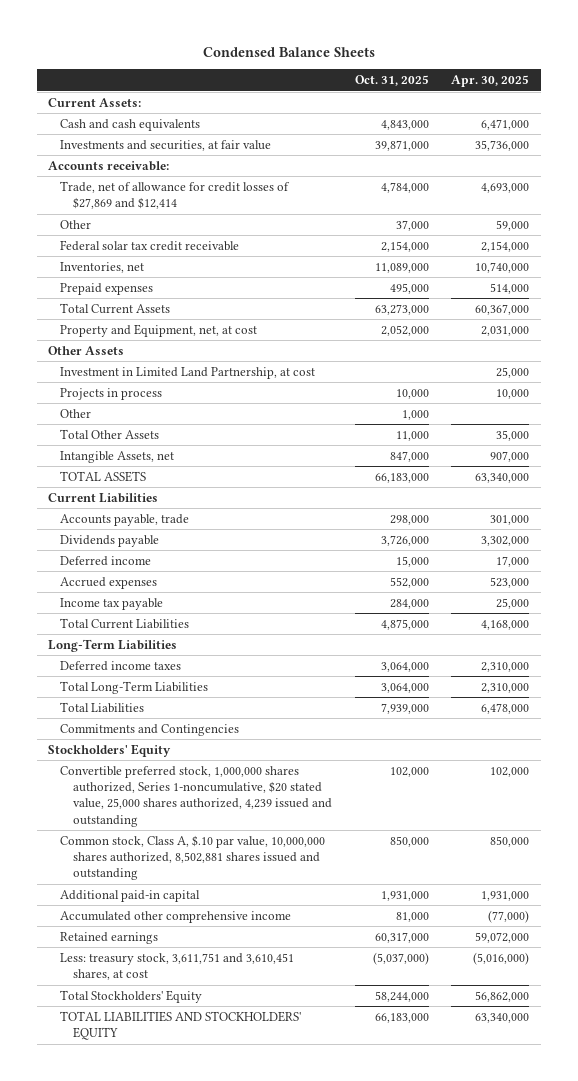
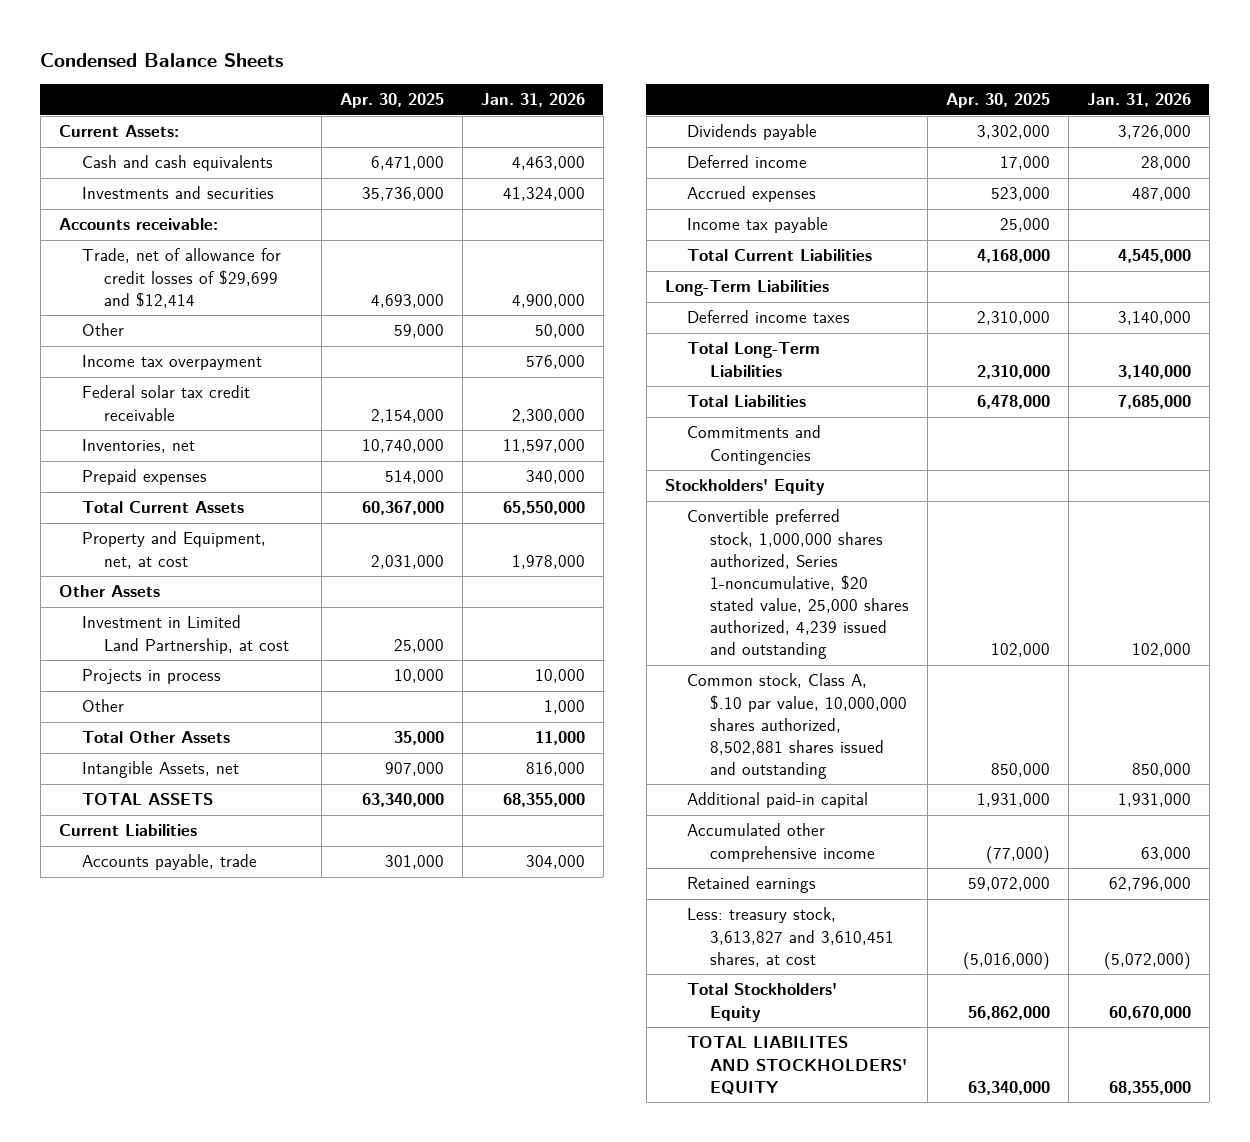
- | Oct. 31, 2025 | Apr. 30, 2025
+ | Apr. 30, 2025 | Jan. 31, 2026
- Investments and securities, at fair value | 39,871,000 | 35,736,000
+ Investments and securities | 35,736,000 | 41,324,000
- Trade, net of allowance for credit losses of $27,869 and $12,414 | 4,784,000 | 4,693,000
+ Trade, net of allowance for credit losses of $29,699 and $12,414 | 4,693,000 | 4,900,000
+ Income tax overpayment | | 576,000
- Less: treasury stock, 3,611,751 and 3,610,451 shares, at cost | (5,037,000) | (5,016,000)
+ Less: treasury stock, 3,613,827 and 3,610,451 shares, at cost | (5,016,000) | (5,072,000)
- TOTAL LIABILITIES AND STOCKHOLDERS' EQUITY | 66,183,000 | 63,340,000
+ TOTAL LIABILITES AND STOCKHOLDERS' EQUITY | 63,340,000 | 68,355,000

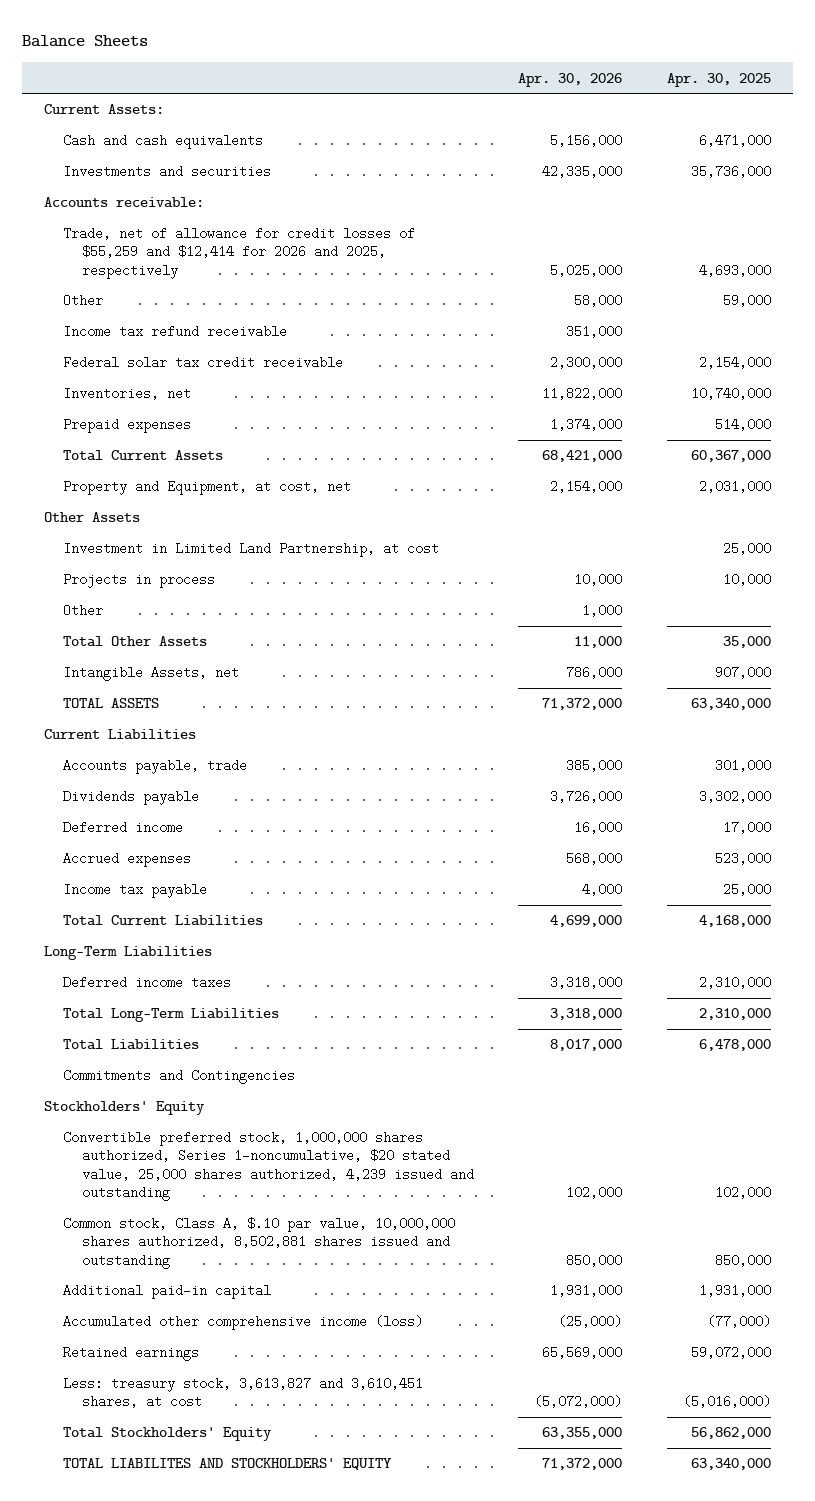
- Condensed Balance Sheets
+ Balance Sheets
- | Apr. 30, 2025 | Jan. 31, 2026
+ | Apr. 30, 2026 | Apr. 30, 2025
- Trade, net of allowance for credit losses of $29,699 and $12,414 | 4,693,000 | 4,900,000
+ Trade, net of allowance for credit losses of $55,259 and $12,414 for 2026 and 2025, respectively | 5,025,000 | 4,693,000
- Income tax overpayment | | 576,000
+ Income tax refund receivable | 351,000 |
- Property and Equipment, net, at cost | 2,031,000 | 1,978,000
+ Property and Equipment, at cost, net | 2,154,000 | 2,031,000
- Accumulated other comprehensive income | (77,000) | 63,000
+ Accumulated other comprehensive income (loss) | (25,000) | (77,000)

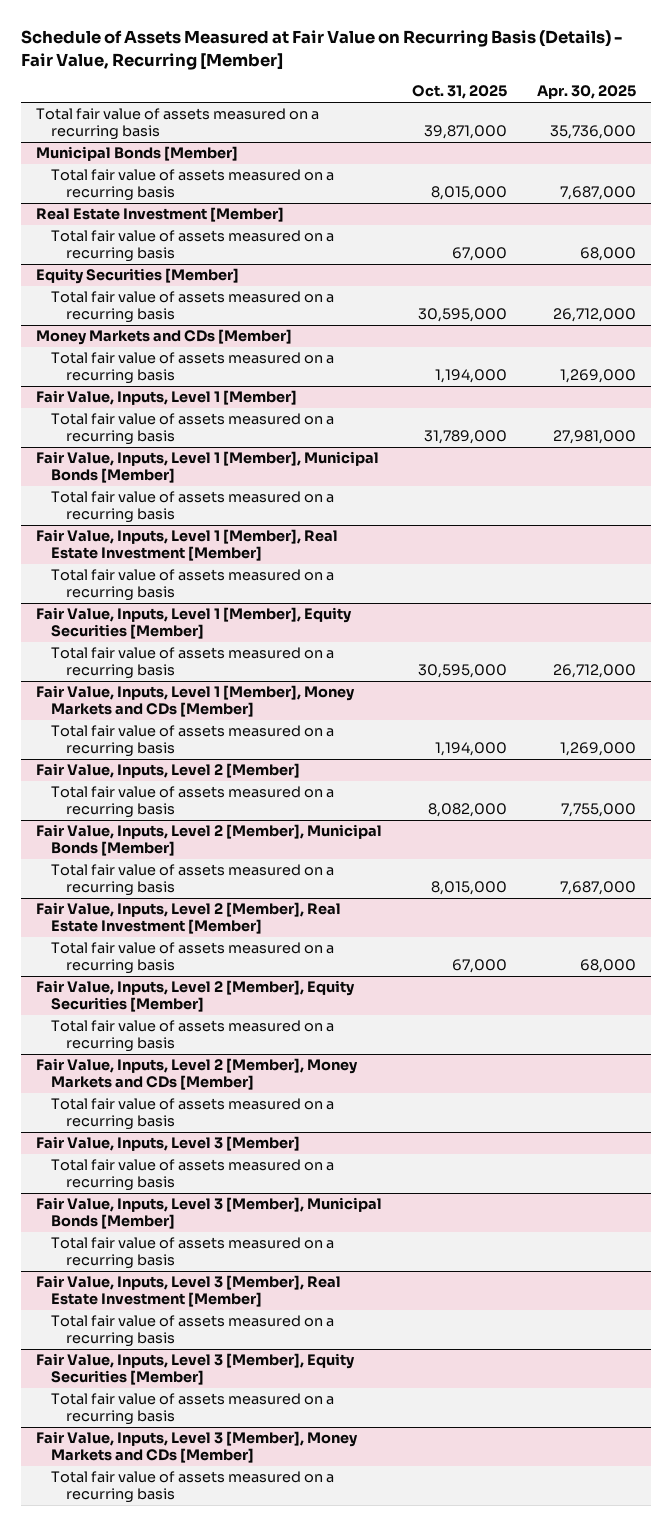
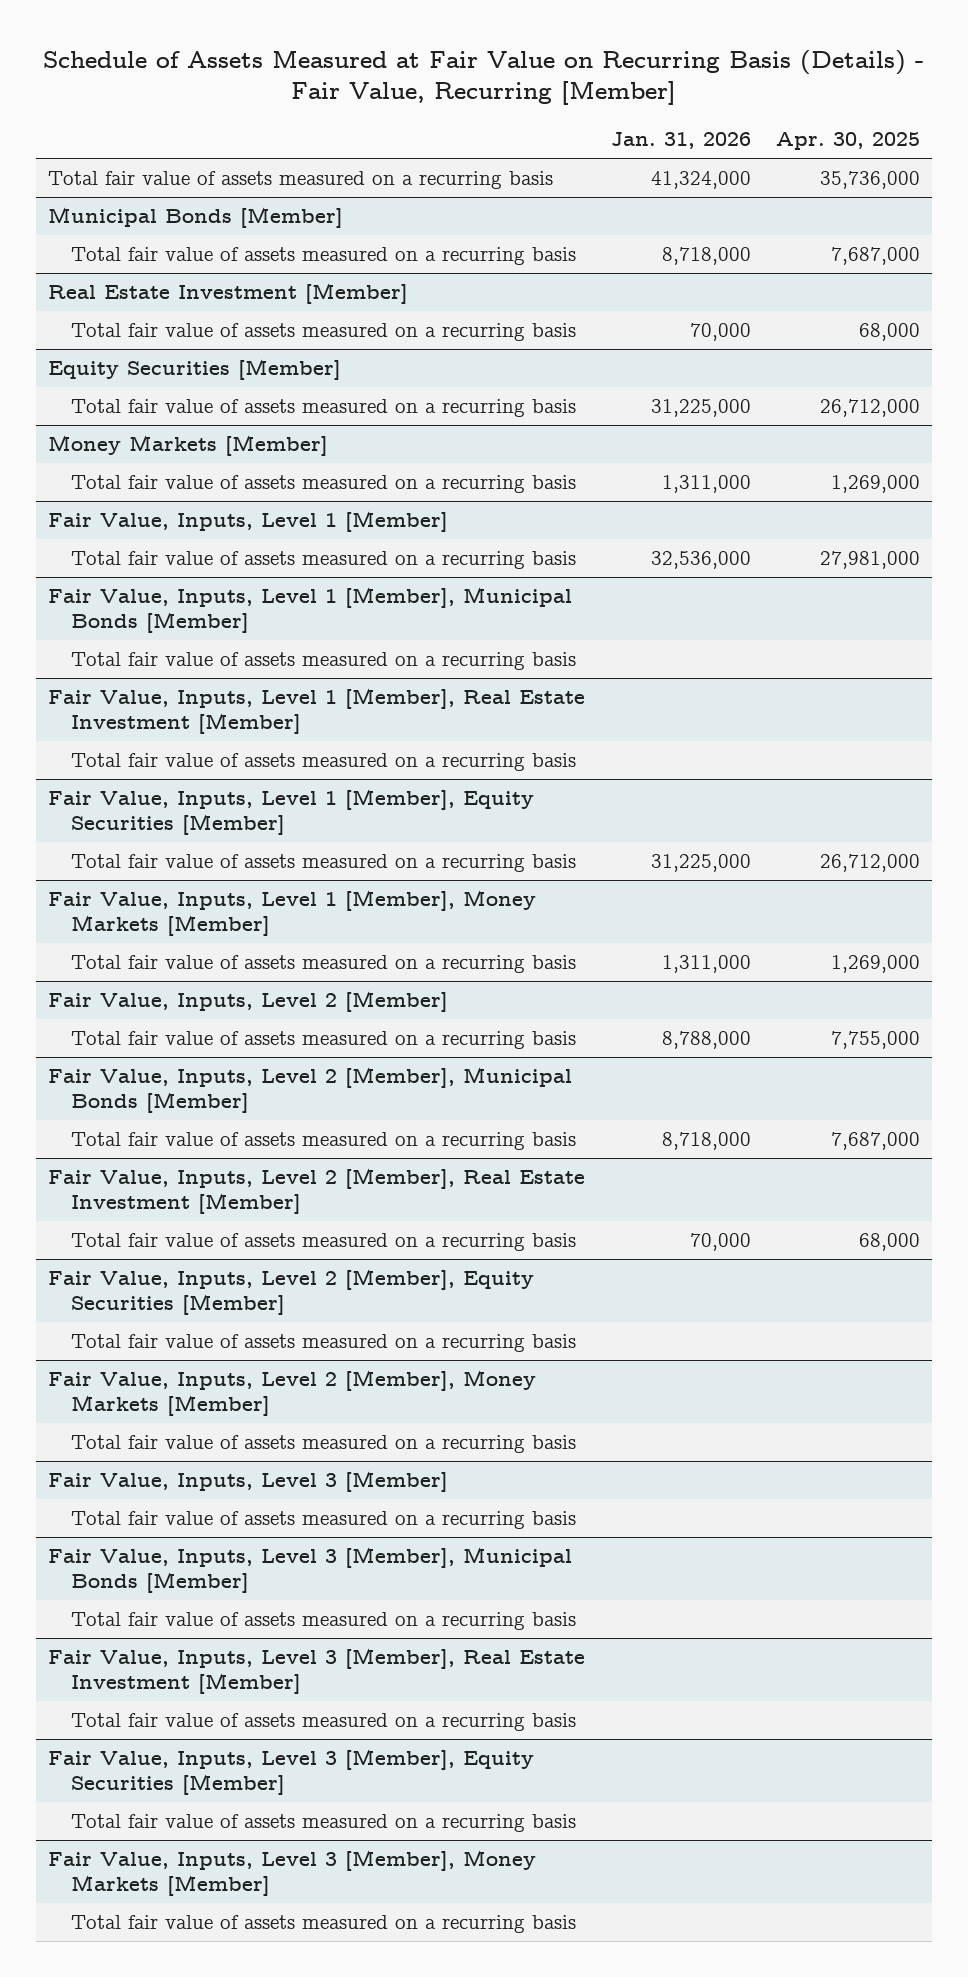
- | Oct. 31, 2025 | Apr. 30, 2025
+ | Jan. 31, 2026 | Apr. 30, 2025
- Money Markets and CDs [Member]
+ Money Markets [Member]
- Fair Value, Inputs, Level 1 [Member], Money Markets and CDs [Member]
+ Fair Value, Inputs, Level 1 [Member], Money Markets [Member]
- Fair Value, Inputs, Level 2 [Member], Money Markets and CDs [Member]
+ Fair Value, Inputs, Level 2 [Member], Money Markets [Member]
- Fair Value, Inputs, Level 3 [Member], Money Markets and CDs [Member]
+ Fair Value, Inputs, Level 3 [Member], Money Markets [Member]

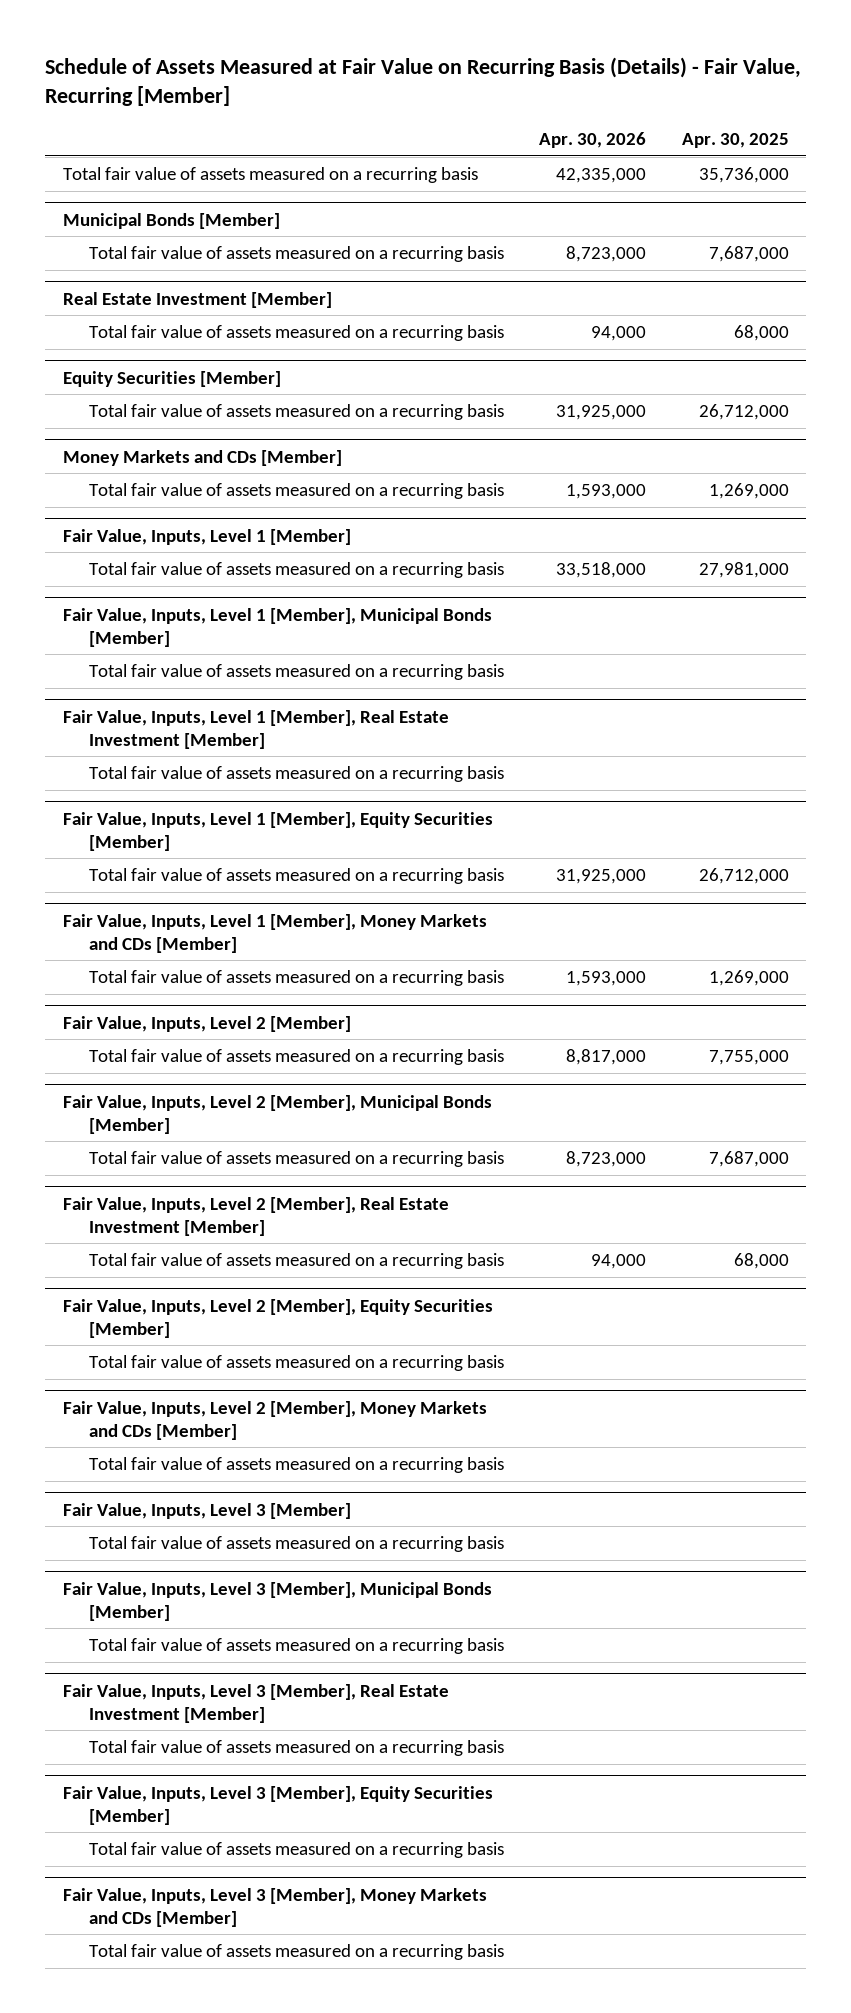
- | Jan. 31, 2026 | Apr. 30, 2025
+ | Apr. 30, 2026 | Apr. 30, 2025
- Money Markets [Member]
+ Money Markets and CDs [Member]
- Fair Value, Inputs, Level 1 [Member], Money Markets [Member]
+ Fair Value, Inputs, Level 1 [Member], Money Markets and CDs [Member]
- Fair Value, Inputs, Level 2 [Member], Money Markets [Member]
+ Fair Value, Inputs, Level 2 [Member], Money Markets and CDs [Member]
- Fair Value, Inputs, Level 3 [Member], Money Markets [Member]
+ Fair Value, Inputs, Level 3 [Member], Money Markets and CDs [Member]

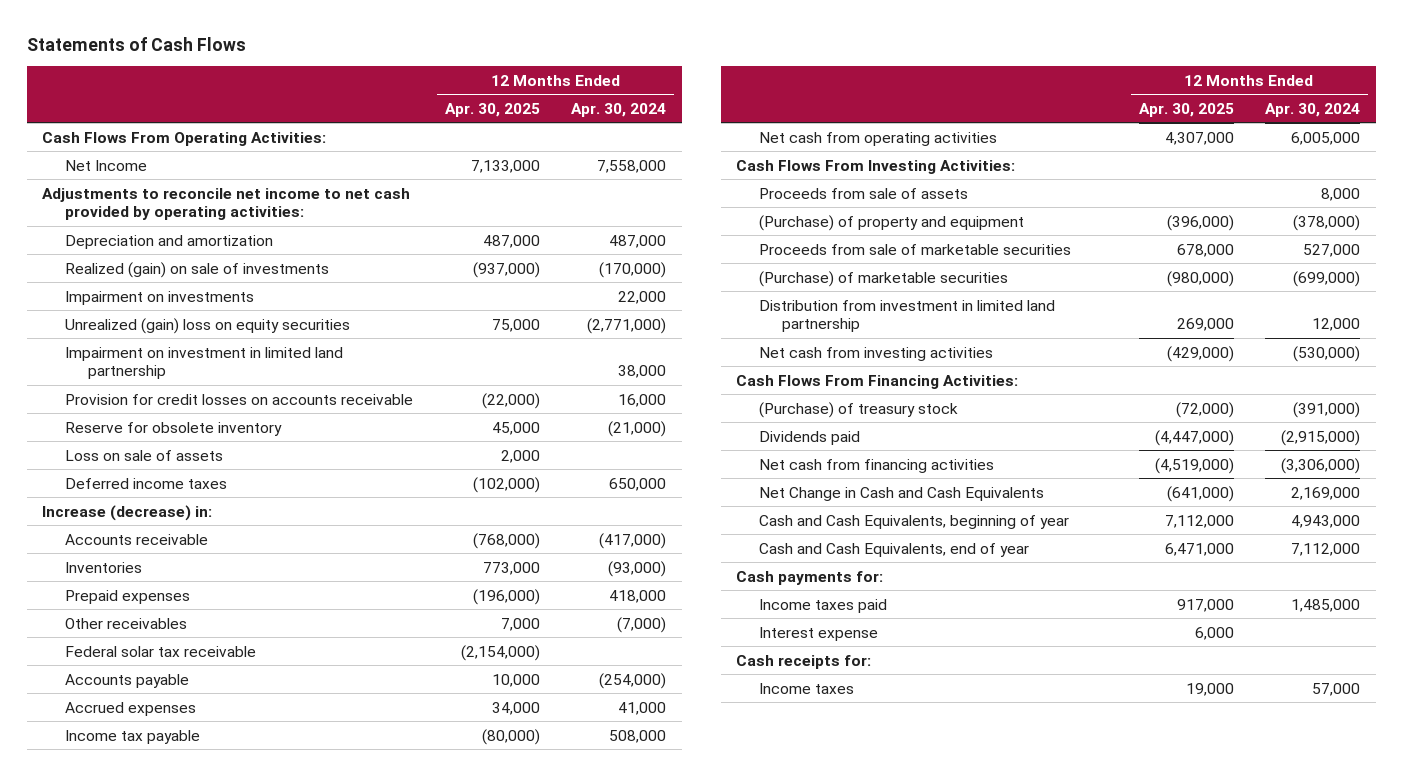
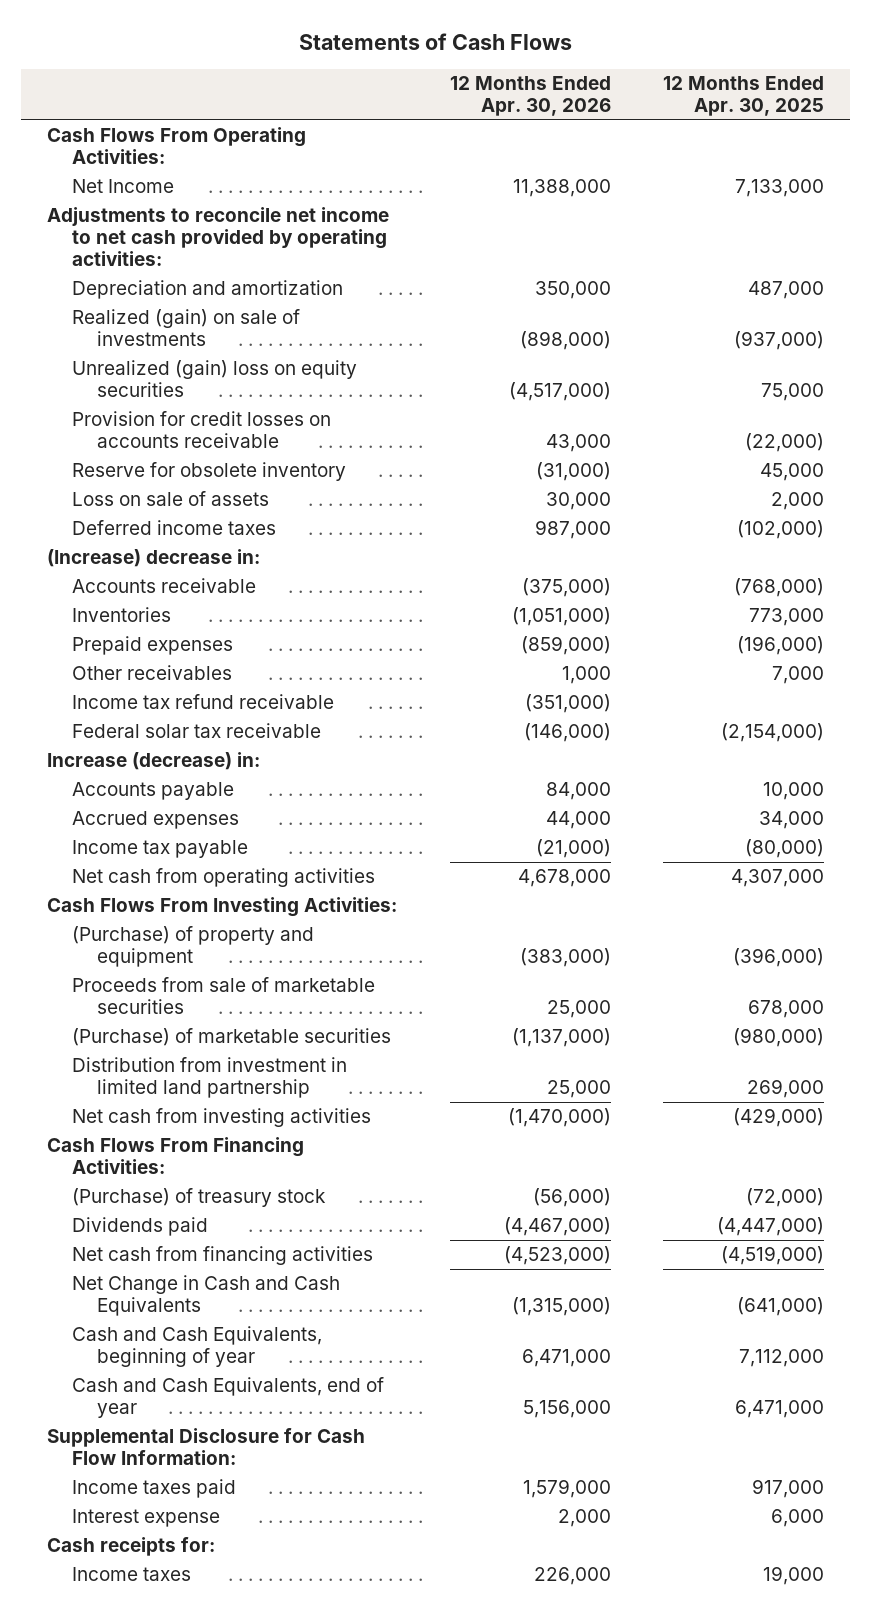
- | 12 Months Ended Apr. 30, 2025 | 12 Months Ended Apr. 30, 2024
+ | 12 Months Ended Apr. 30, 2026 | 12 Months Ended Apr. 30, 2025
- Impairment on investments | | 22,000
- Impairment on investment in limited land partnership | | 38,000
+ (Increase) decrease in:
+ Income tax refund receivable | (351,000) |
moved down: Increase (decrease) in:
- Proceeds from sale of assets | | 8,000
- Cash payments for:
+ Supplemental Disclosure for Cash Flow Information:

